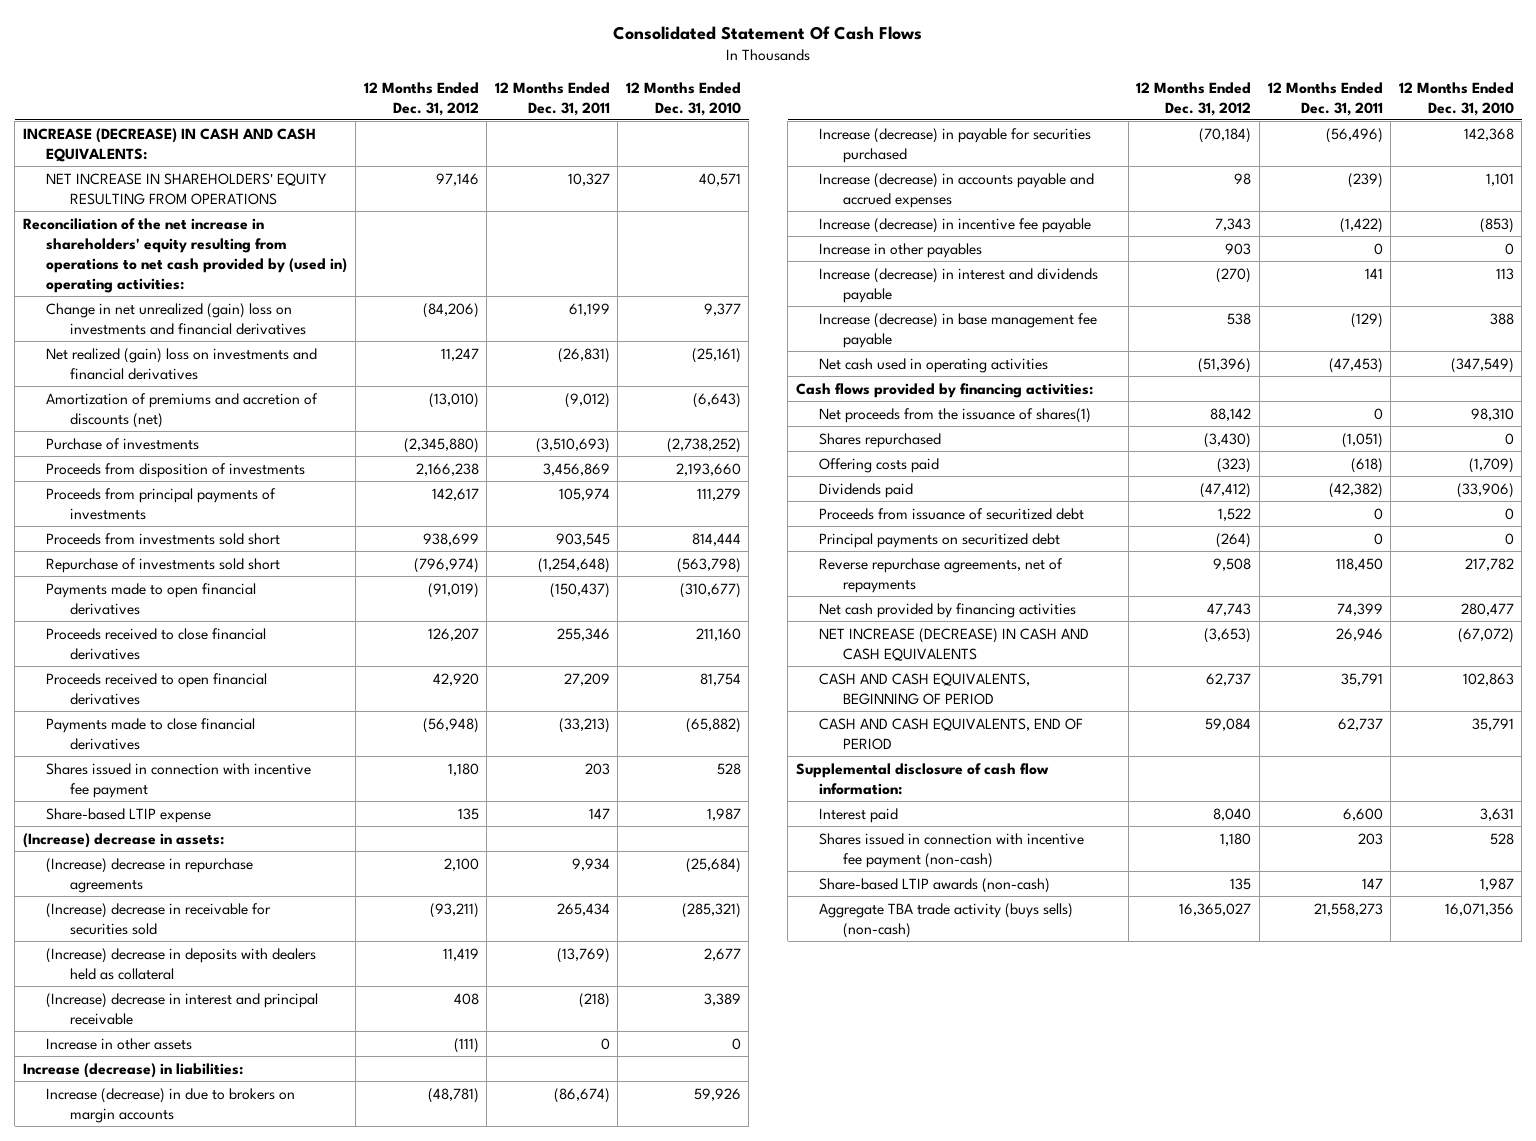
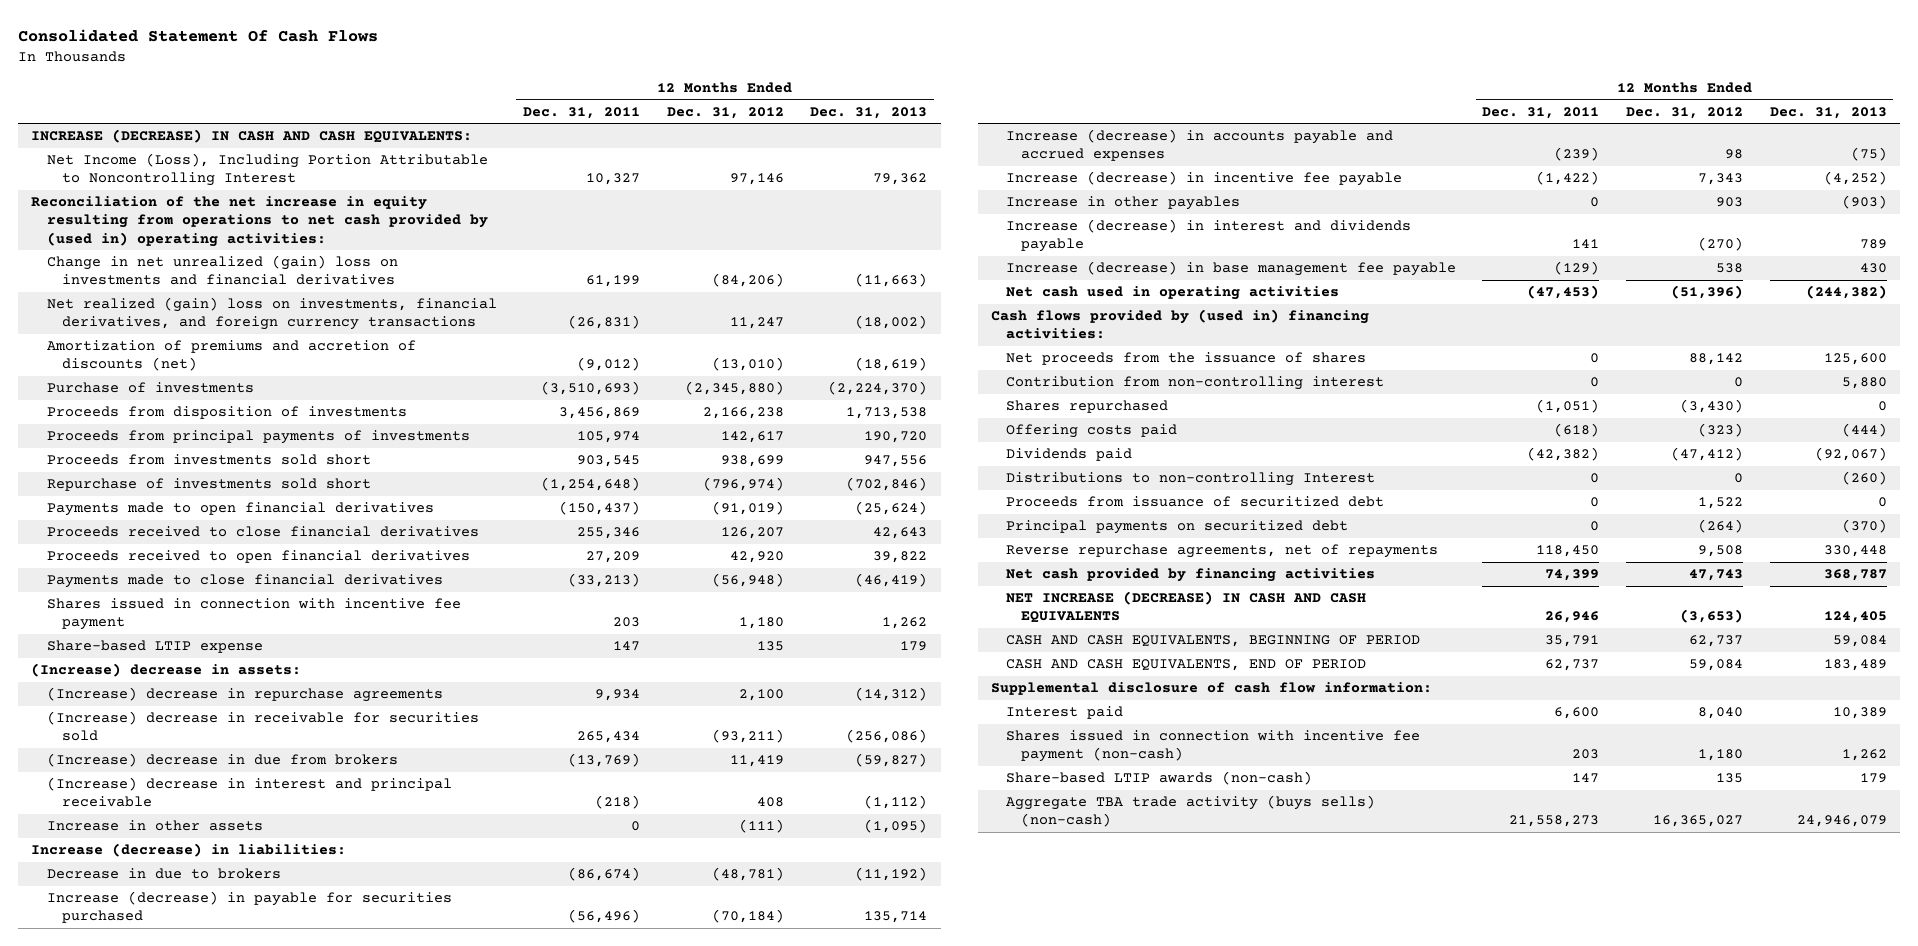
- | 12 Months Ended Dec. 31, 2012 | 12 Months Ended Dec. 31, 2011 | 12 Months Ended Dec. 31, 2010
+ | 12 Months Ended Dec. 31, 2011 | 12 Months Ended Dec. 31, 2012 | 12 Months Ended Dec. 31, 2013
- NET INCREASE IN SHAREHOLDERS' EQUITY RESULTING FROM OPERATIONS | 97,146 | 10,327 | 40,571
- Reconciliation of the net increase in shareholders' equity resulting from operations to net cash provided by (used in) operating activities:
+ Net Income (Loss), Including Portion Attributable to Noncontrolling Interest | 10,327 | 97,146 | 79,362
+ Reconciliation of the net increase in equity resulting from operations to net cash provided by (used in) operating activities:
- Net realized (gain) loss on investments and financial derivatives | 11,247 | (26,831) | (25,161)
+ Net realized (gain) loss on investments, financial derivatives, and foreign currency transactions | (26,831) | 11,247 | (18,002)
- (Increase) decrease in deposits with dealers held as collateral | 11,419 | (13,769) | 2,677
+ (Increase) decrease in due from brokers | (13,769) | 11,419 | (59,827)
- Increase (decrease) in due to brokers on margin accounts | (48,781) | (86,674) | 59,926
+ Decrease in due to brokers | (86,674) | (48,781) | (11,192)
- Cash flows provided by financing activities:
- Net proceeds from the issuance of shares(1) | 88,142 | 0 | 98,310
+ Cash flows provided by (used in) financing activities:
+ Net proceeds from the issuance of shares | 0 | 88,142 | 125,600
+ Contribution from non-controlling interest | 0 | 0 | 5,880
+ Distributions to non-controlling Interest | 0 | 0 | (260)

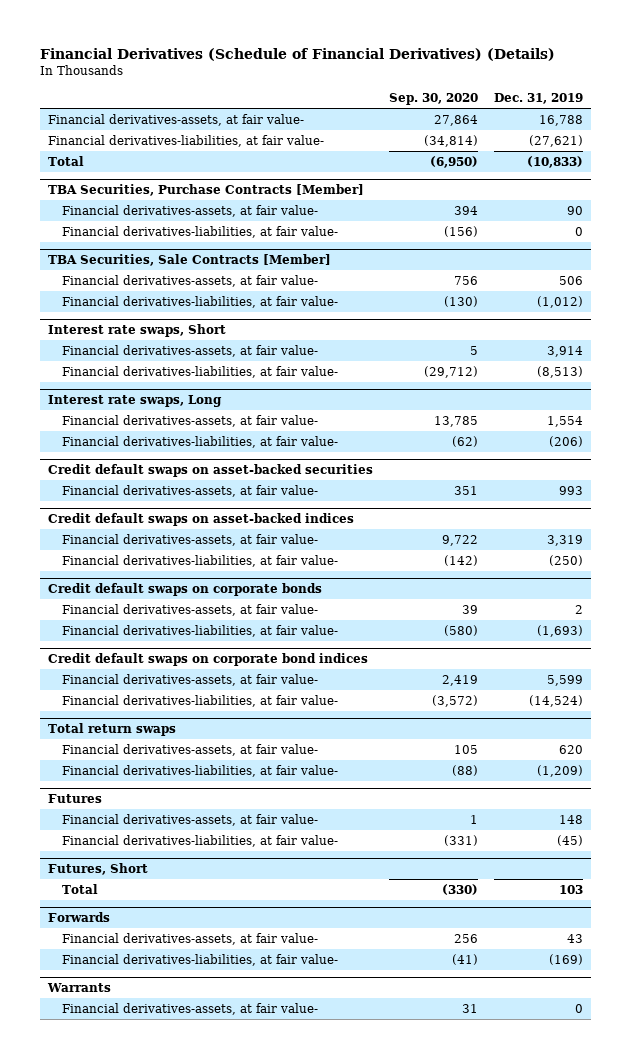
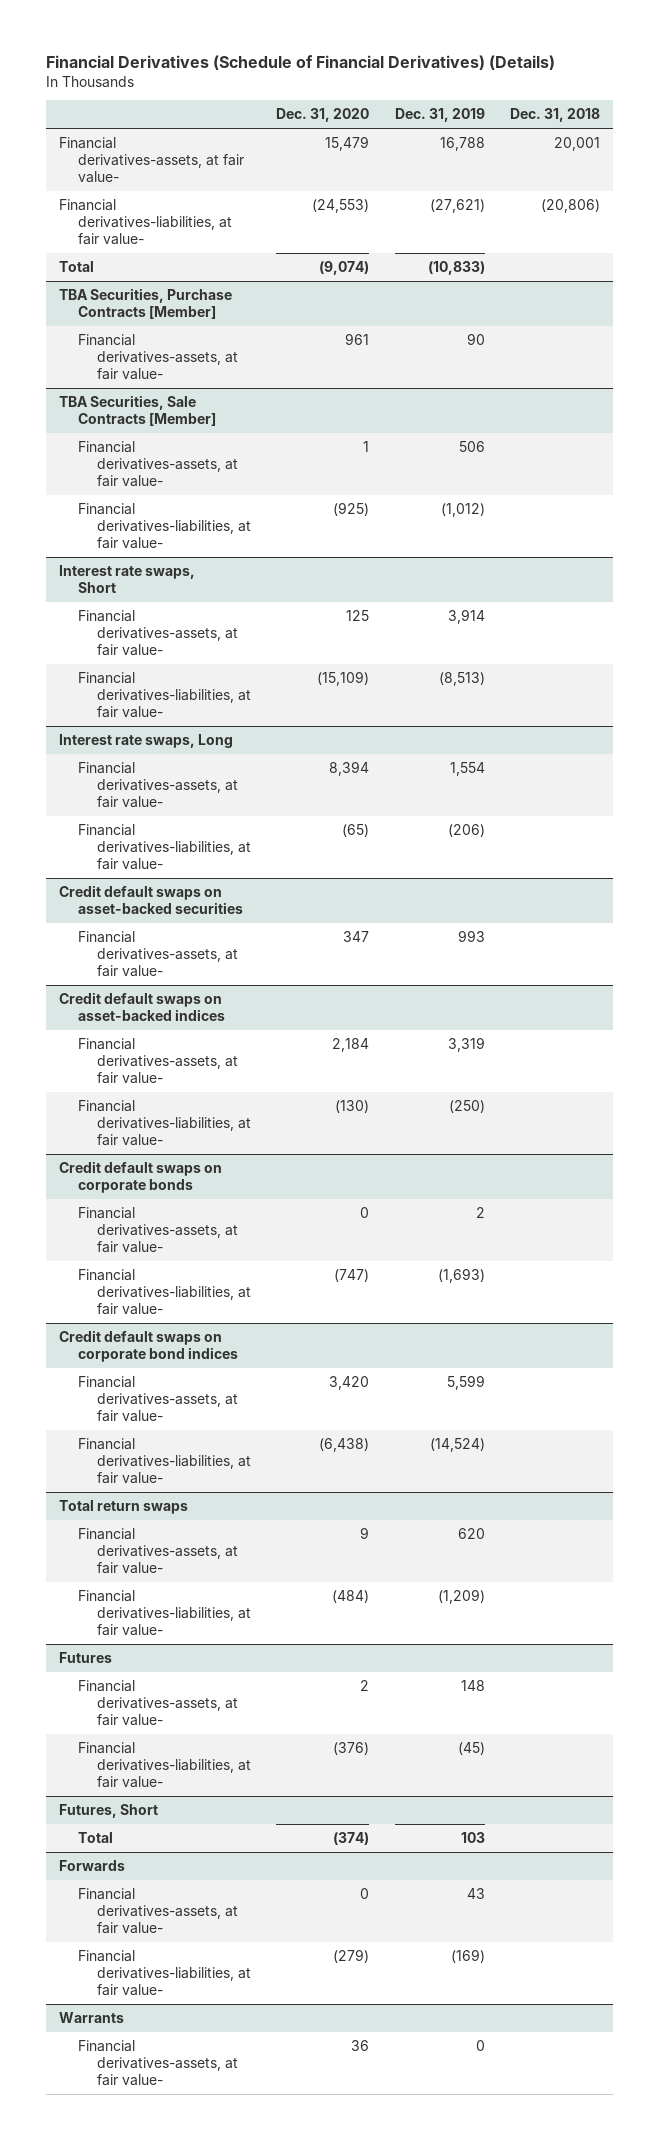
- | Sep. 30, 2020 | Dec. 31, 2019
+ | Dec. 31, 2020 | Dec. 31, 2019 | Dec. 31, 2018
@ TBA Securities, Purchase Contracts [Member]
- Financial derivatives-liabilities, at fair value- | (156) | 0

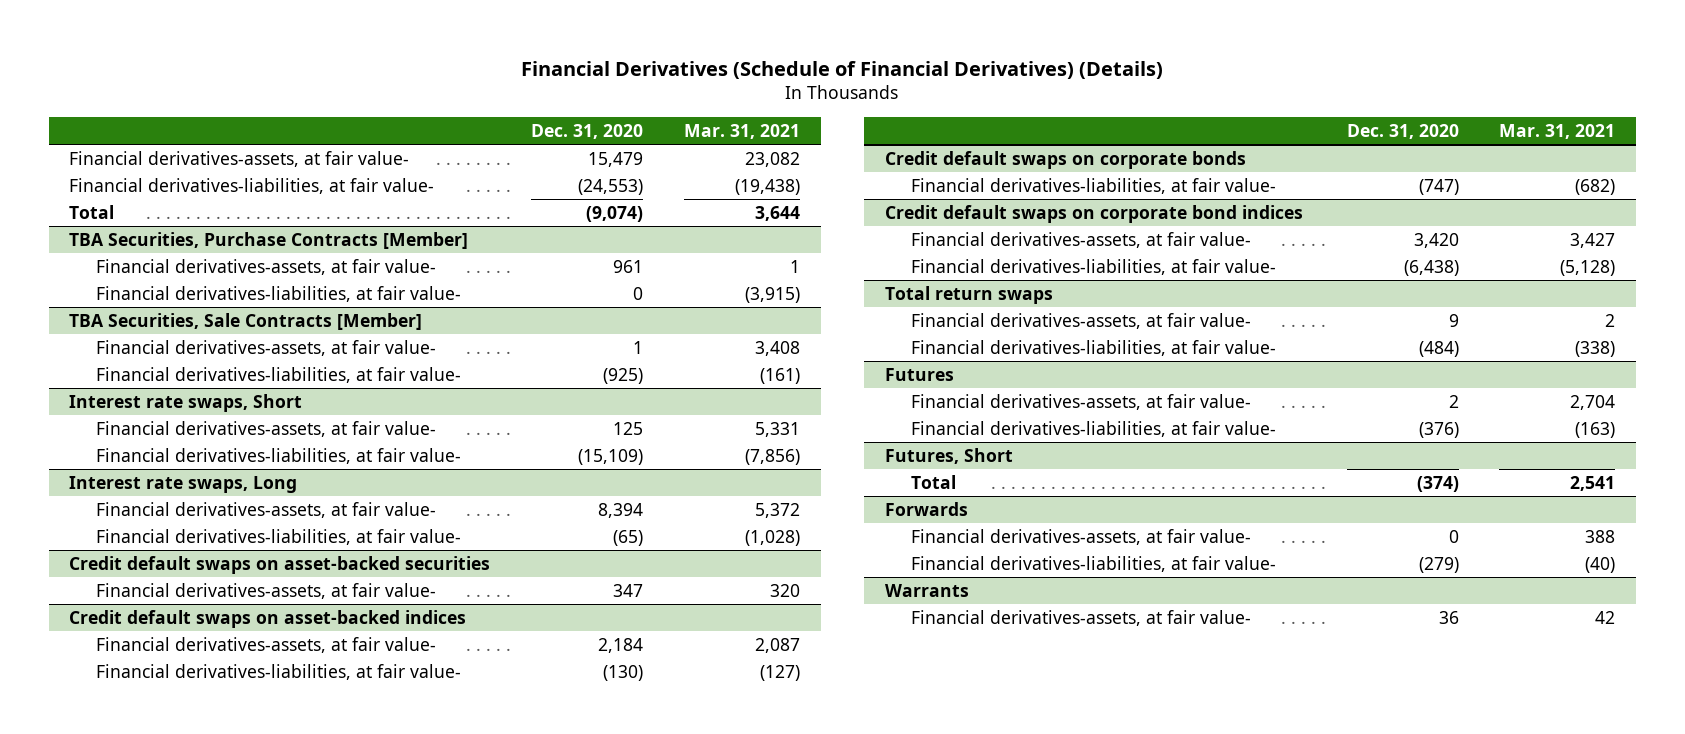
- | Dec. 31, 2020 | Dec. 31, 2019 | Dec. 31, 2018
+ | Dec. 31, 2020 | Mar. 31, 2021
@ TBA Securities, Purchase Contracts [Member]
+ Financial derivatives-liabilities, at fair value- | 0 | (3,915)
@ Credit default swaps on corporate bonds
- Financial derivatives-assets, at fair value- | 0 | 2 |

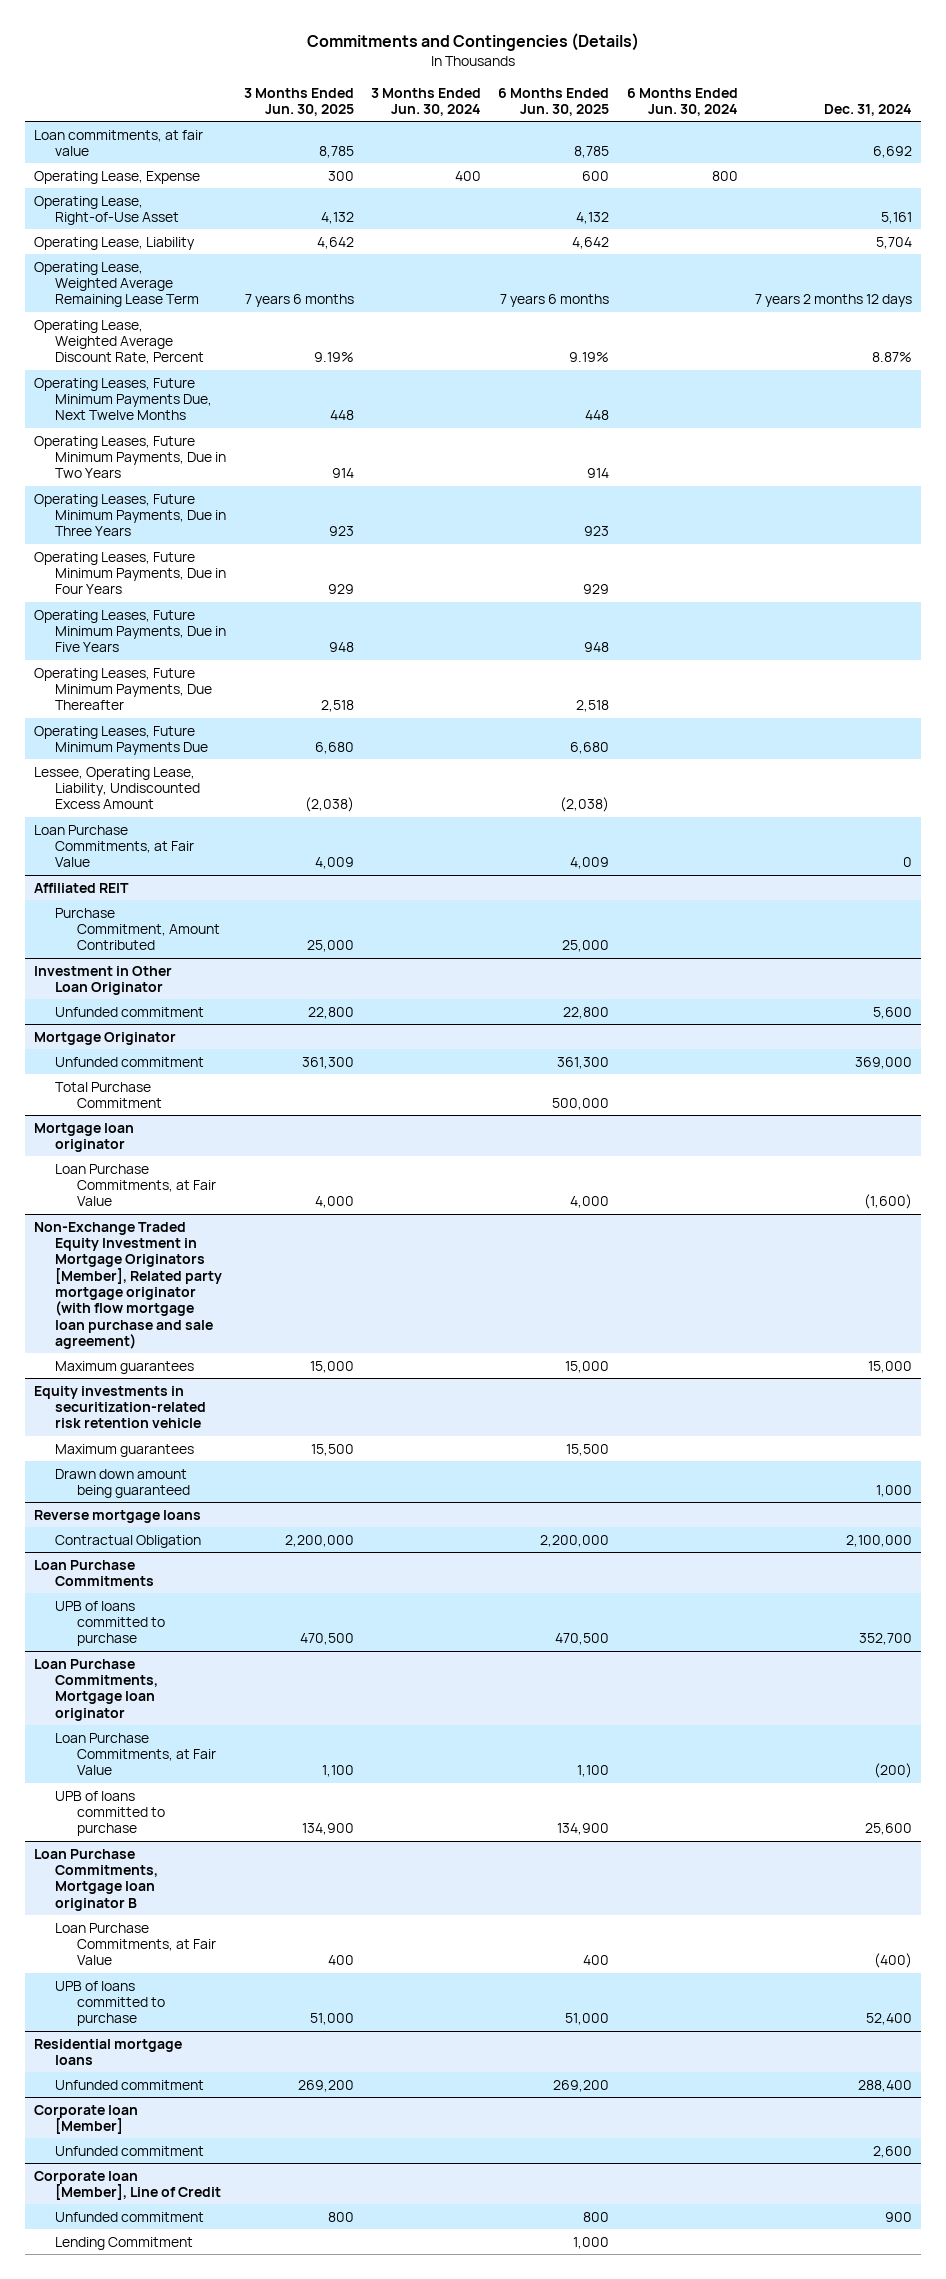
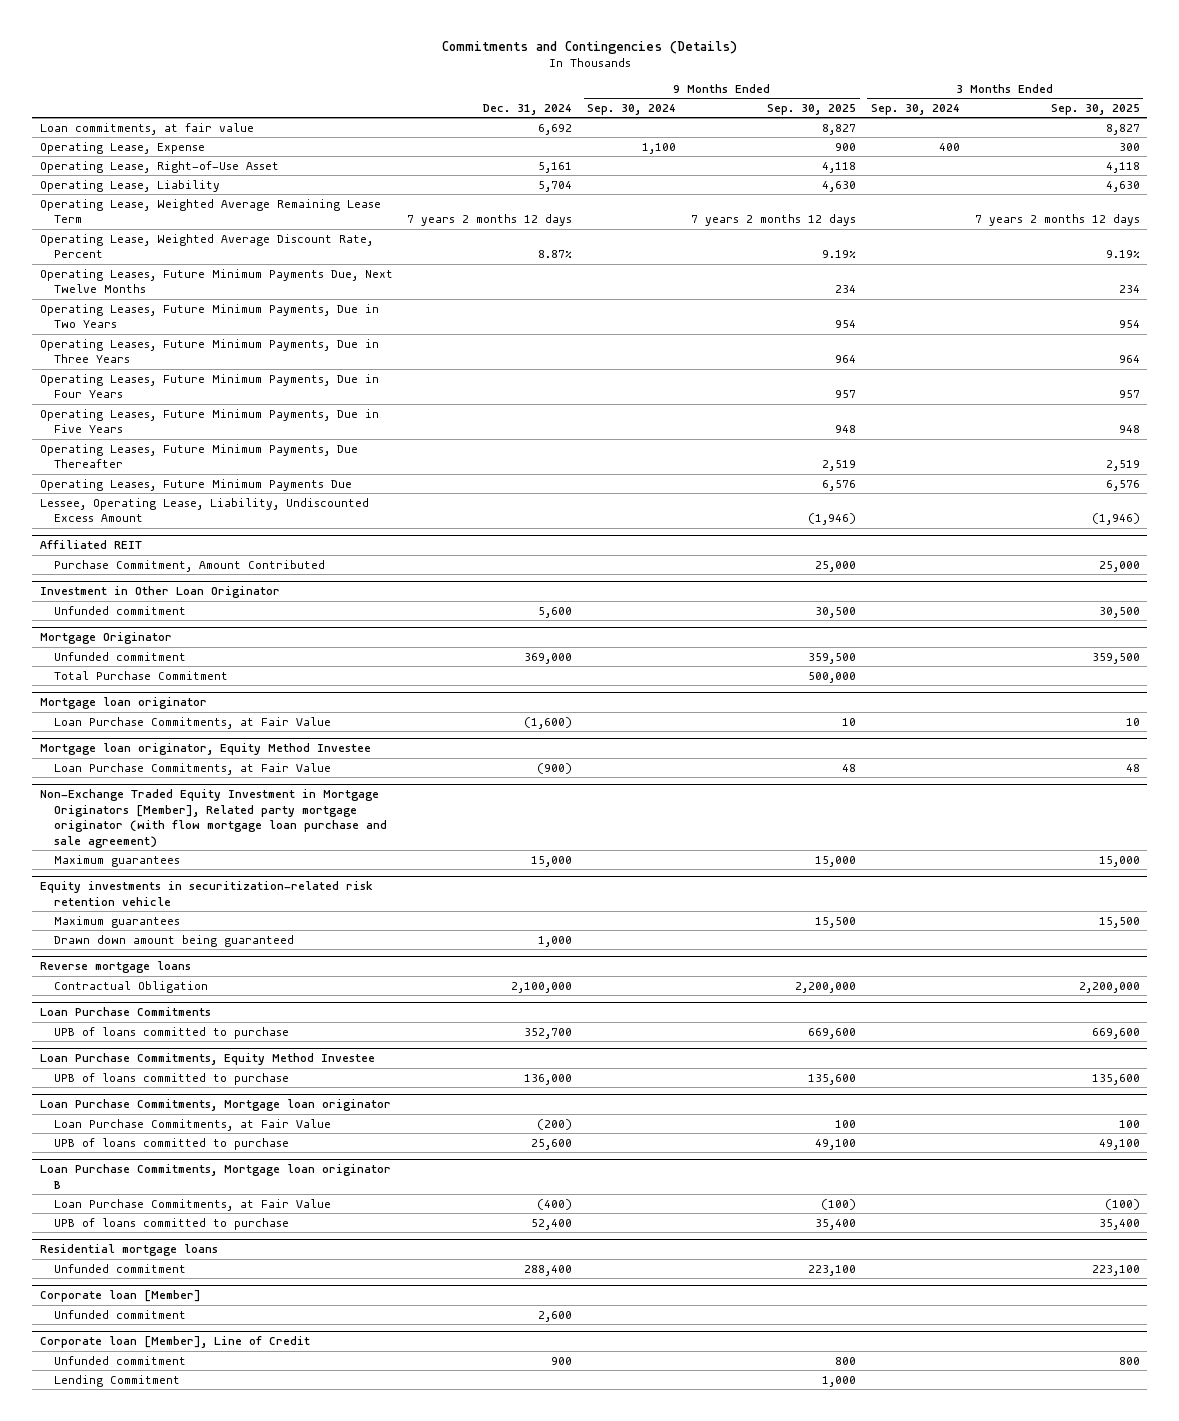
- | 3 Months Ended Jun. 30, 2025 | 3 Months Ended Jun. 30, 2024 | 6 Months Ended Jun. 30, 2025 | 6 Months Ended Jun. 30, 2024 | Dec. 31, 2024
+ | Dec. 31, 2024 | 9 Months Ended Sep. 30, 2024 | 9 Months Ended Sep. 30, 2025 | 3 Months Ended Sep. 30, 2024 | 3 Months Ended Sep. 30, 2025
- Loan Purchase Commitments, at Fair Value | 4,009 | | 4,009 | | 0
+ Mortgage loan originator, Equity Method Investee
+ Loan Purchase Commitments, at Fair Value | (900) | | 48 | | 48
+ Loan Purchase Commitments, Equity Method Investee
+ UPB of loans committed to purchase | 136,000 | | 135,600 | | 135,600

